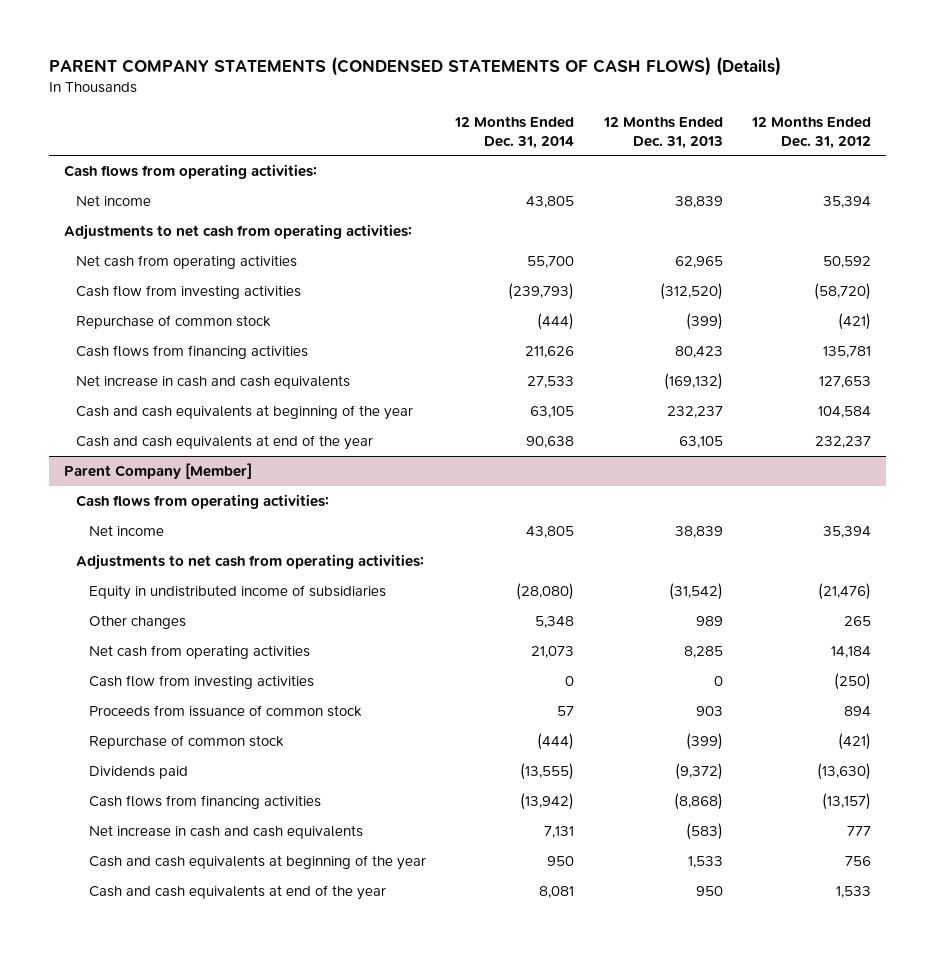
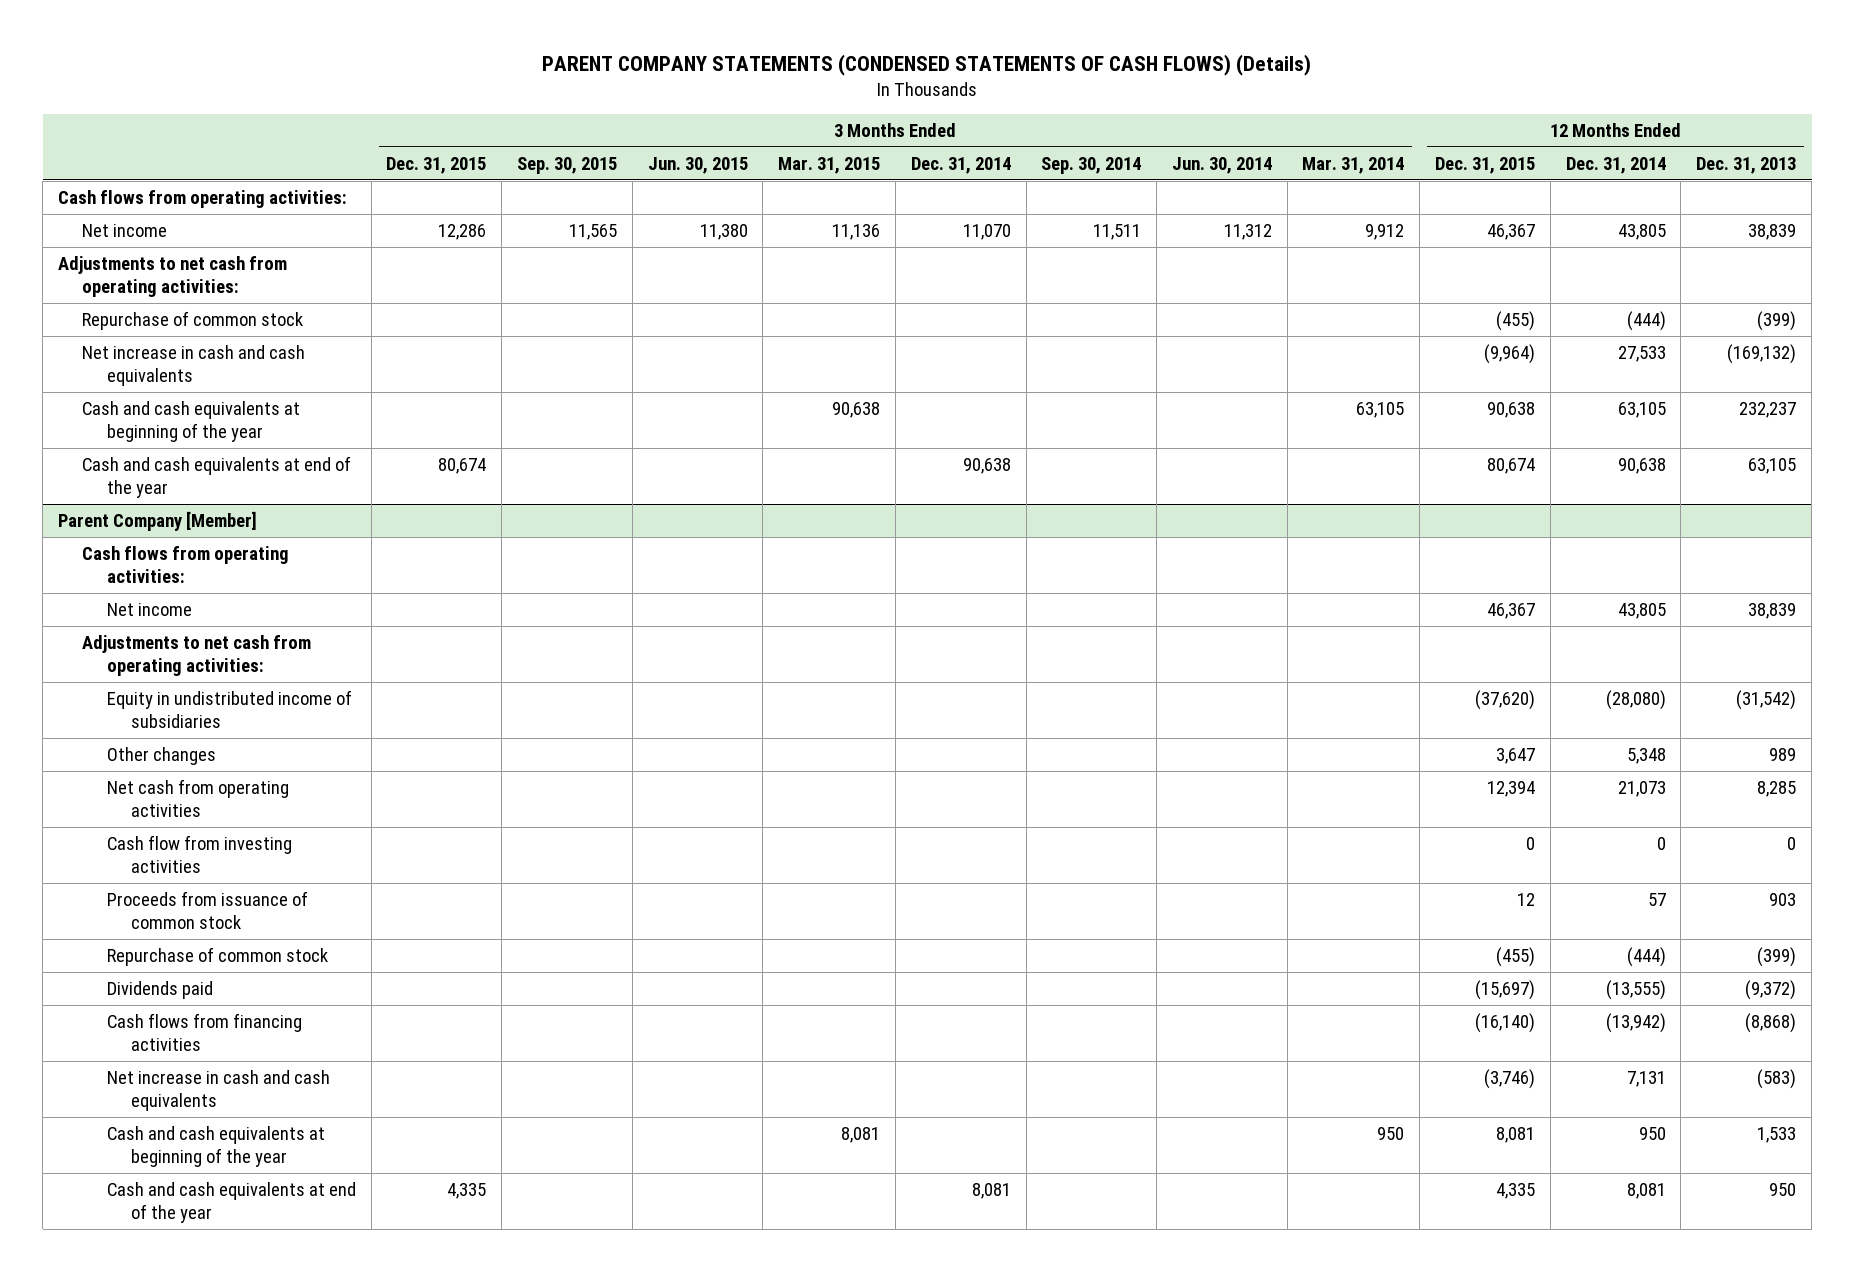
- | 12 Months Ended Dec. 31, 2014 | 12 Months Ended Dec. 31, 2013 | 12 Months Ended Dec. 31, 2012
+ | 3 Months Ended Dec. 31, 2015 | 3 Months Ended Sep. 30, 2015 | 3 Months Ended Jun. 30, 2015 | 3 Months Ended Mar. 31, 2015 | 3 Months Ended Dec. 31, 2014 | 3 Months Ended Sep. 30, 2014 | 3 Months Ended Jun. 30, 2014 | 3 Months Ended Mar. 31, 2014 | 12 Months Ended Dec. 31, 2015 | 12 Months Ended Dec. 31, 2014 | 12 Months Ended Dec. 31, 2013
- Net cash from operating activities | 55,700 | 62,965 | 50,592
- Cash flow from investing activities | (239,793) | (312,520) | (58,720)
- Cash flows from financing activities | 211,626 | 80,423 | 135,781

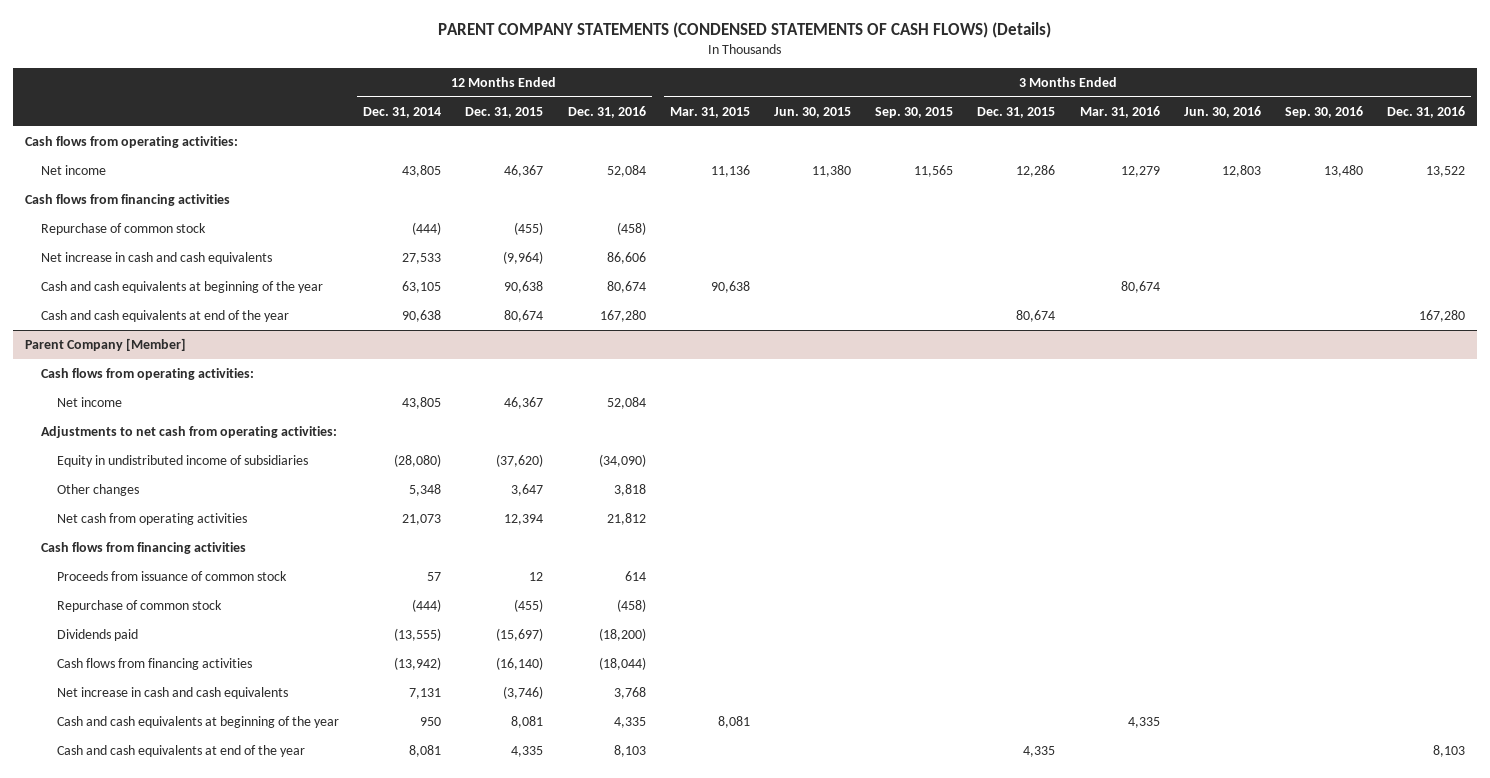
- | 3 Months Ended Dec. 31, 2015 | 3 Months Ended Sep. 30, 2015 | 3 Months Ended Jun. 30, 2015 | 3 Months Ended Mar. 31, 2015 | 3 Months Ended Dec. 31, 2014 | 3 Months Ended Sep. 30, 2014 | 3 Months Ended Jun. 30, 2014 | 3 Months Ended Mar. 31, 2014 | 12 Months Ended Dec. 31, 2015 | 12 Months Ended Dec. 31, 2014 | 12 Months Ended Dec. 31, 2013
+ | 12 Months Ended Dec. 31, 2014 | 12 Months Ended Dec. 31, 2015 | 12 Months Ended Dec. 31, 2016 | 3 Months Ended Mar. 31, 2015 | 3 Months Ended Jun. 30, 2015 | 3 Months Ended Sep. 30, 2015 | 3 Months Ended Dec. 31, 2015 | 3 Months Ended Mar. 31, 2016 | 3 Months Ended Jun. 30, 2016 | 3 Months Ended Sep. 30, 2016 | 3 Months Ended Dec. 31, 2016
- Adjustments to net cash from operating activities:
+ Cash flows from financing activities
@ Parent Company [Member]
- Cash flow from investing activities | | | | | | | | | 0 | 0 | 0
+ Cash flows from financing activities

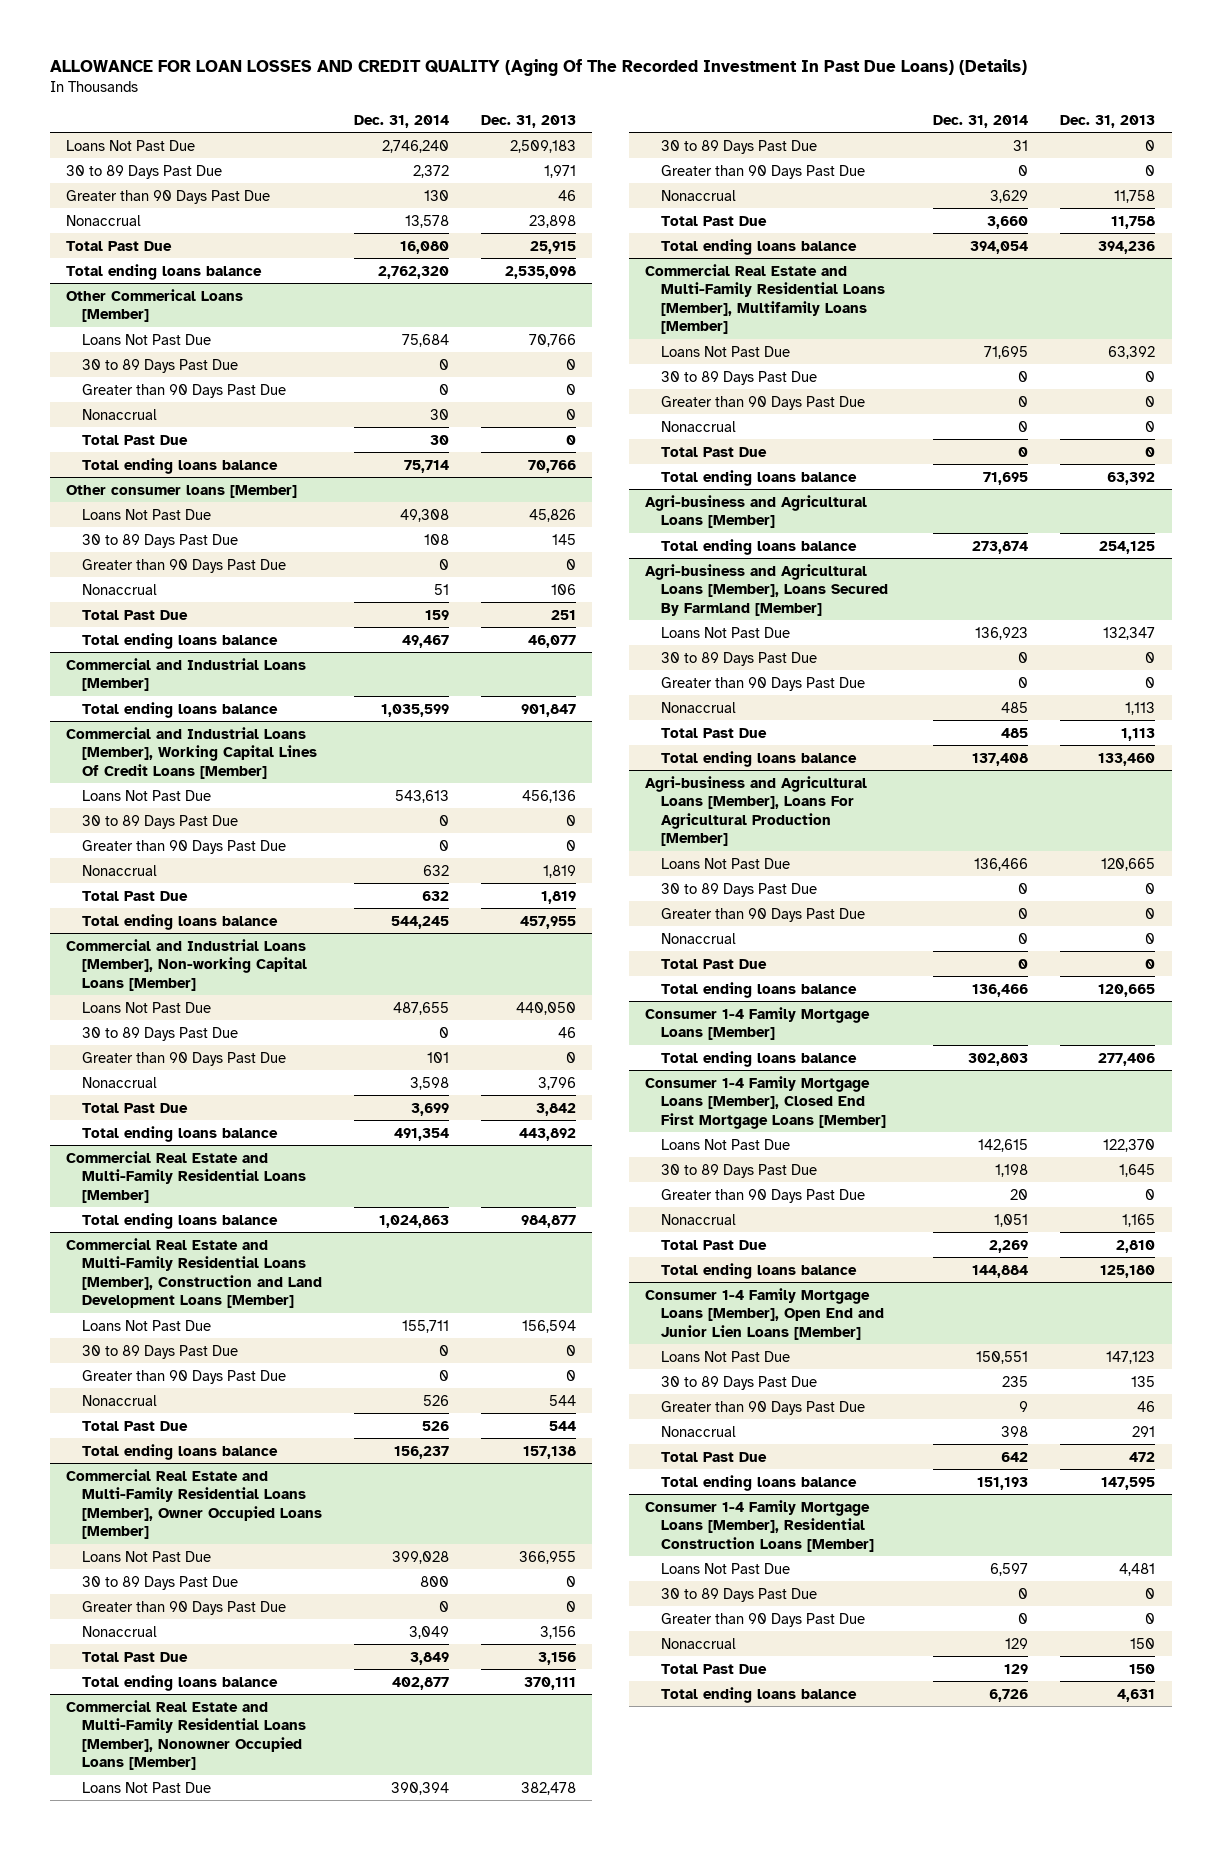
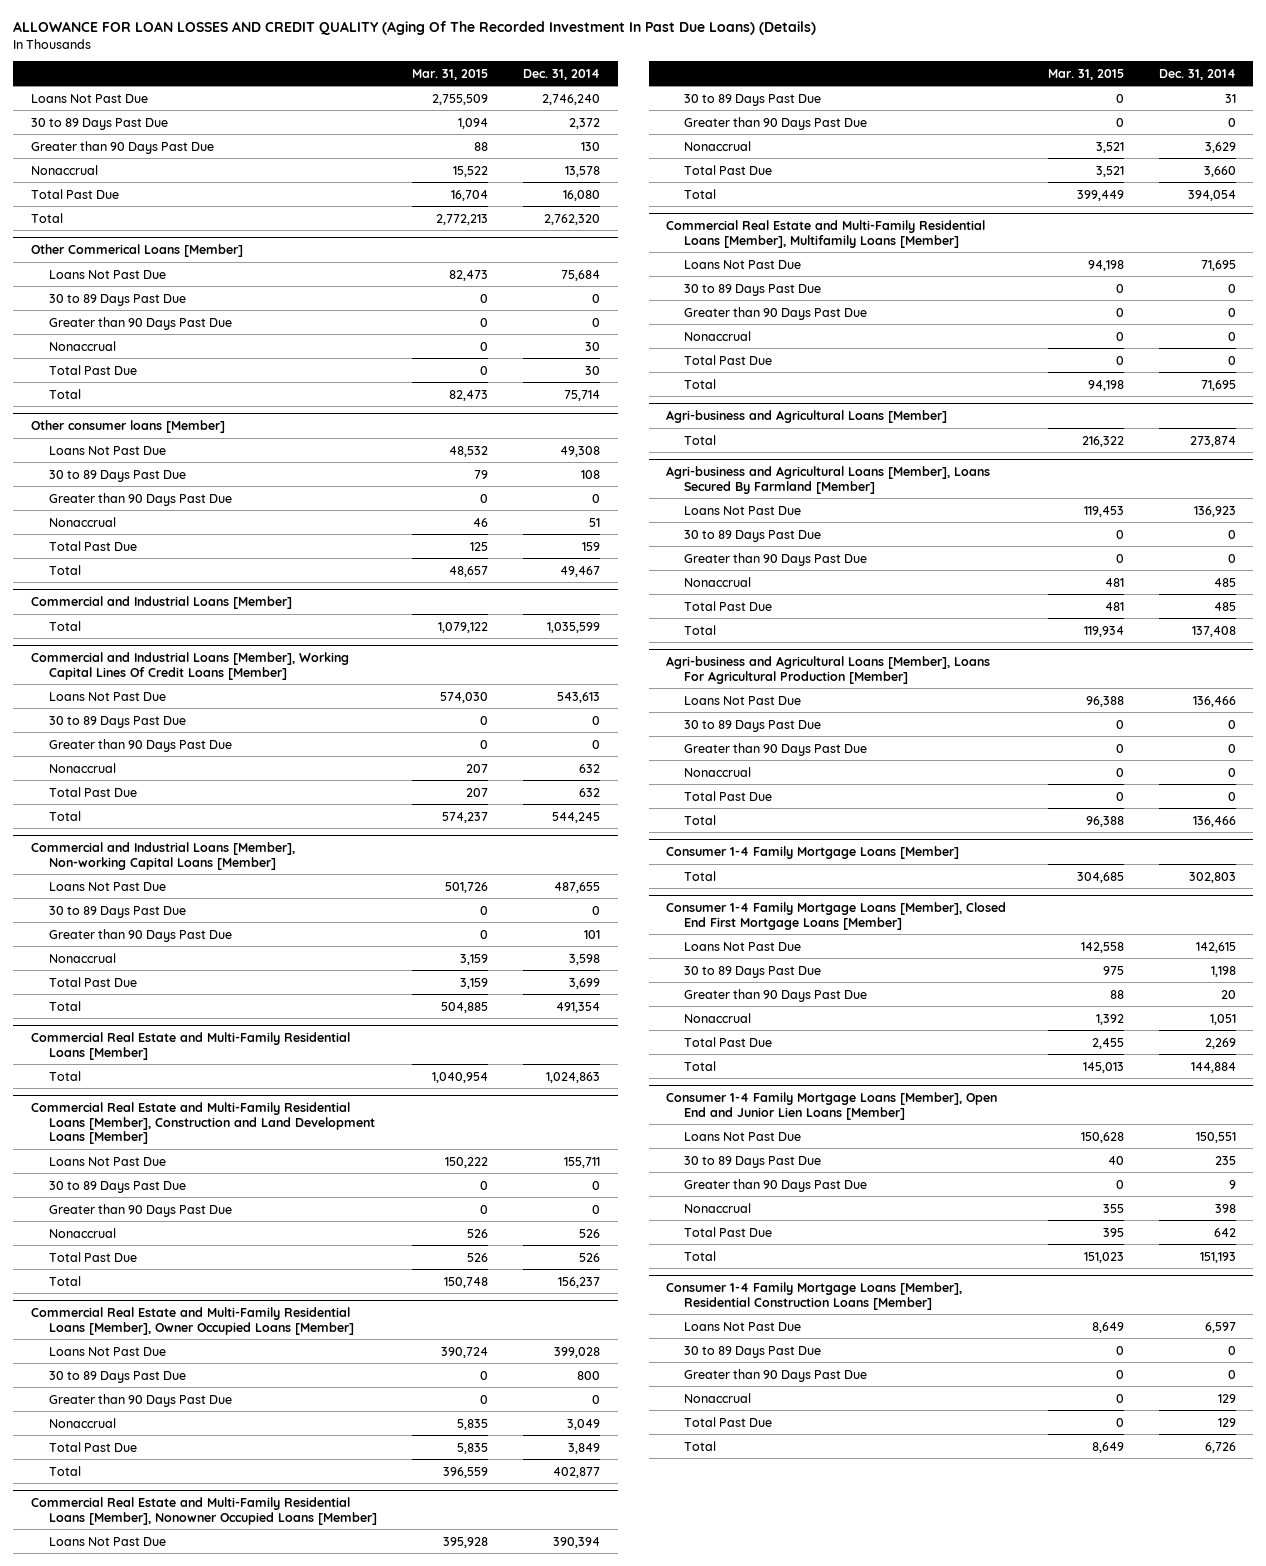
- | Dec. 31, 2014 | Dec. 31, 2013
+ | Mar. 31, 2015 | Dec. 31, 2014
- Total ending loans balance | 2,762,320 | 2,535,098
+ Total | 2,772,213 | 2,762,320
@ Other Commerical Loans [Member]
- Total ending loans balance | 75,714 | 70,766
+ Total | 82,473 | 75,714
@ Other consumer loans [Member]
- Total ending loans balance | 49,467 | 46,077
+ Total | 48,657 | 49,467
@ Commercial and Industrial Loans [Member]
- Total ending loans balance | 1,035,599 | 901,847
+ Total | 1,079,122 | 1,035,599
@ Commercial and Industrial Loans [Member], Working Capital Lines Of Credit Loans [Member]
- Total ending loans balance | 544,245 | 457,955
+ Total | 574,237 | 544,245
@ Commercial and Industrial Loans [Member], Non-working Capital Loans [Member]
- Total ending loans balance | 491,354 | 443,892
+ Total | 504,885 | 491,354
@ Commercial Real Estate and Multi-Family Residential Loans [Member]
- Total ending loans balance | 1,024,863 | 984,877
+ Total | 1,040,954 | 1,024,863
@ Commercial Real Estate and Multi-Family Residential Loans [Member], Construction and Land Development Loans [Member]
- Total ending loans balance | 156,237 | 157,138
+ Total | 150,748 | 156,237
@ Commercial Real Estate and Multi-Family Residential Loans [Member], Owner Occupied Loans [Member]
- Total ending loans balance | 402,877 | 370,111
+ Total | 396,559 | 402,877
@ Commercial Real Estate and Multi-Family Residential Loans [Member], Nonowner Occupied Loans [Member]
- Total ending loans balance | 394,054 | 394,236
+ Total | 399,449 | 394,054
@ Commercial Real Estate and Multi-Family Residential Loans [Member], Multifamily Loans [Member]
- Total ending loans balance | 71,695 | 63,392
+ Total | 94,198 | 71,695
@ Agri-business and Agricultural Loans [Member]
- Total ending loans balance | 273,874 | 254,125
+ Total | 216,322 | 273,874
@ Agri-business and Agricultural Loans [Member], Loans Secured By Farmland [Member]
- Total ending loans balance | 137,408 | 133,460
+ Total | 119,934 | 137,408
@ Agri-business and Agricultural Loans [Member], Loans For Agricultural Production [Member]
- Total ending loans balance | 136,466 | 120,665
+ Total | 96,388 | 136,466
@ Consumer 1-4 Family Mortgage Loans [Member]
- Total ending loans balance | 302,803 | 277,406
+ Total | 304,685 | 302,803
@ Consumer 1-4 Family Mortgage Loans [Member], Closed End First Mortgage Loans [Member]
- Total ending loans balance | 144,884 | 125,180
+ Total | 145,013 | 144,884
@ Consumer 1-4 Family Mortgage Loans [Member], Open End and Junior Lien Loans [Member]
- Total ending loans balance | 151,193 | 147,595
+ Total | 151,023 | 151,193
@ Consumer 1-4 Family Mortgage Loans [Member], Residential Construction Loans [Member]
- Total ending loans balance | 6,726 | 4,631
+ Total | 8,649 | 6,726

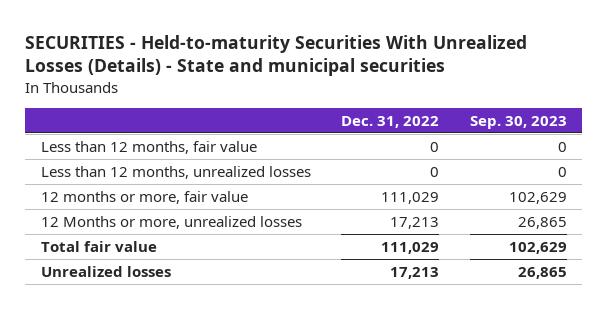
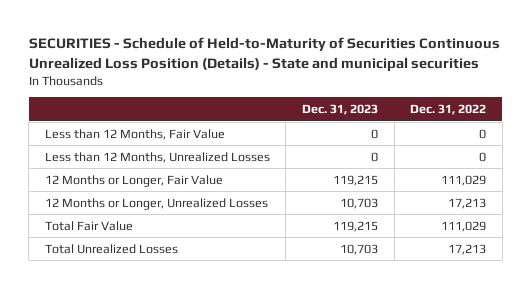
- SECURITIES - Held-to-maturity Securities With Unrealized Losses (Details) - State and municipal securities
+ SECURITIES - Schedule of Held-to-Maturity of Securities Continuous Unrealized Loss Position (Details) - State and municipal securities
- | Dec. 31, 2022 | Sep. 30, 2023
+ | Dec. 31, 2023 | Dec. 31, 2022
- Less than 12 months, fair value | 0 | 0
- Less than 12 months, unrealized losses | 0 | 0
- 12 months or more, fair value | 111,029 | 102,629
- 12 Months or more, unrealized losses | 17,213 | 26,865
- Total fair value | 111,029 | 102,629
- Unrealized losses | 17,213 | 26,865
+ Less than 12 Months, Fair Value | 0 | 0
+ Less than 12 Months, Unrealized Losses | 0 | 0
+ 12 Months or Longer, Fair Value | 119,215 | 111,029
+ 12 Months or Longer, Unrealized Losses | 10,703 | 17,213
+ Total Fair Value | 119,215 | 111,029
+ Total Unrealized Losses | 10,703 | 17,213

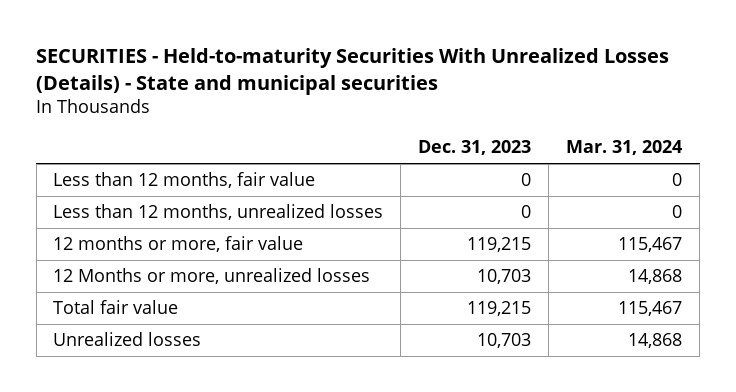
- SECURITIES - Schedule of Held-to-Maturity of Securities Continuous Unrealized Loss Position (Details) - State and municipal securities
+ SECURITIES - Held-to-maturity Securities With Unrealized Losses (Details) - State and municipal securities
- | Dec. 31, 2023 | Dec. 31, 2022
+ | Dec. 31, 2023 | Mar. 31, 2024
- Less than 12 Months, Fair Value | 0 | 0
- Less than 12 Months, Unrealized Losses | 0 | 0
- 12 Months or Longer, Fair Value | 119,215 | 111,029
- 12 Months or Longer, Unrealized Losses | 10,703 | 17,213
- Total Fair Value | 119,215 | 111,029
- Total Unrealized Losses | 10,703 | 17,213
+ Less than 12 months, fair value | 0 | 0
+ Less than 12 months, unrealized losses | 0 | 0
+ 12 months or more, fair value | 119,215 | 115,467
+ 12 Months or more, unrealized losses | 10,703 | 14,868
+ Total fair value | 119,215 | 115,467
+ Unrealized losses | 10,703 | 14,868

